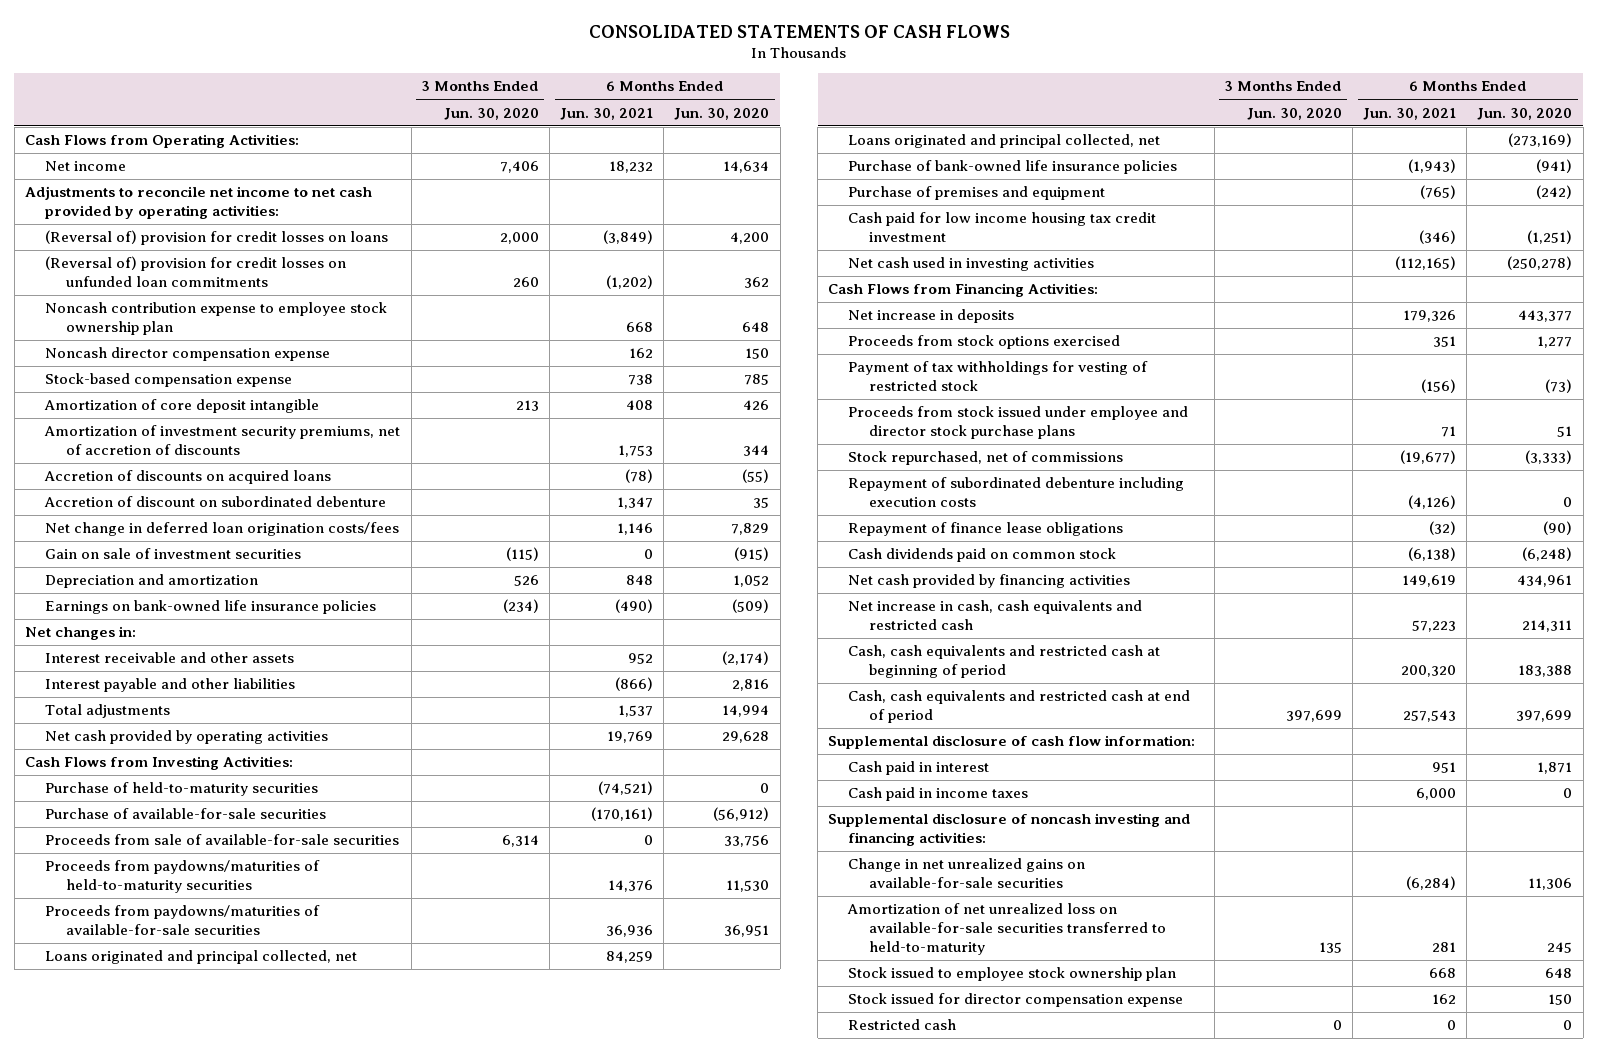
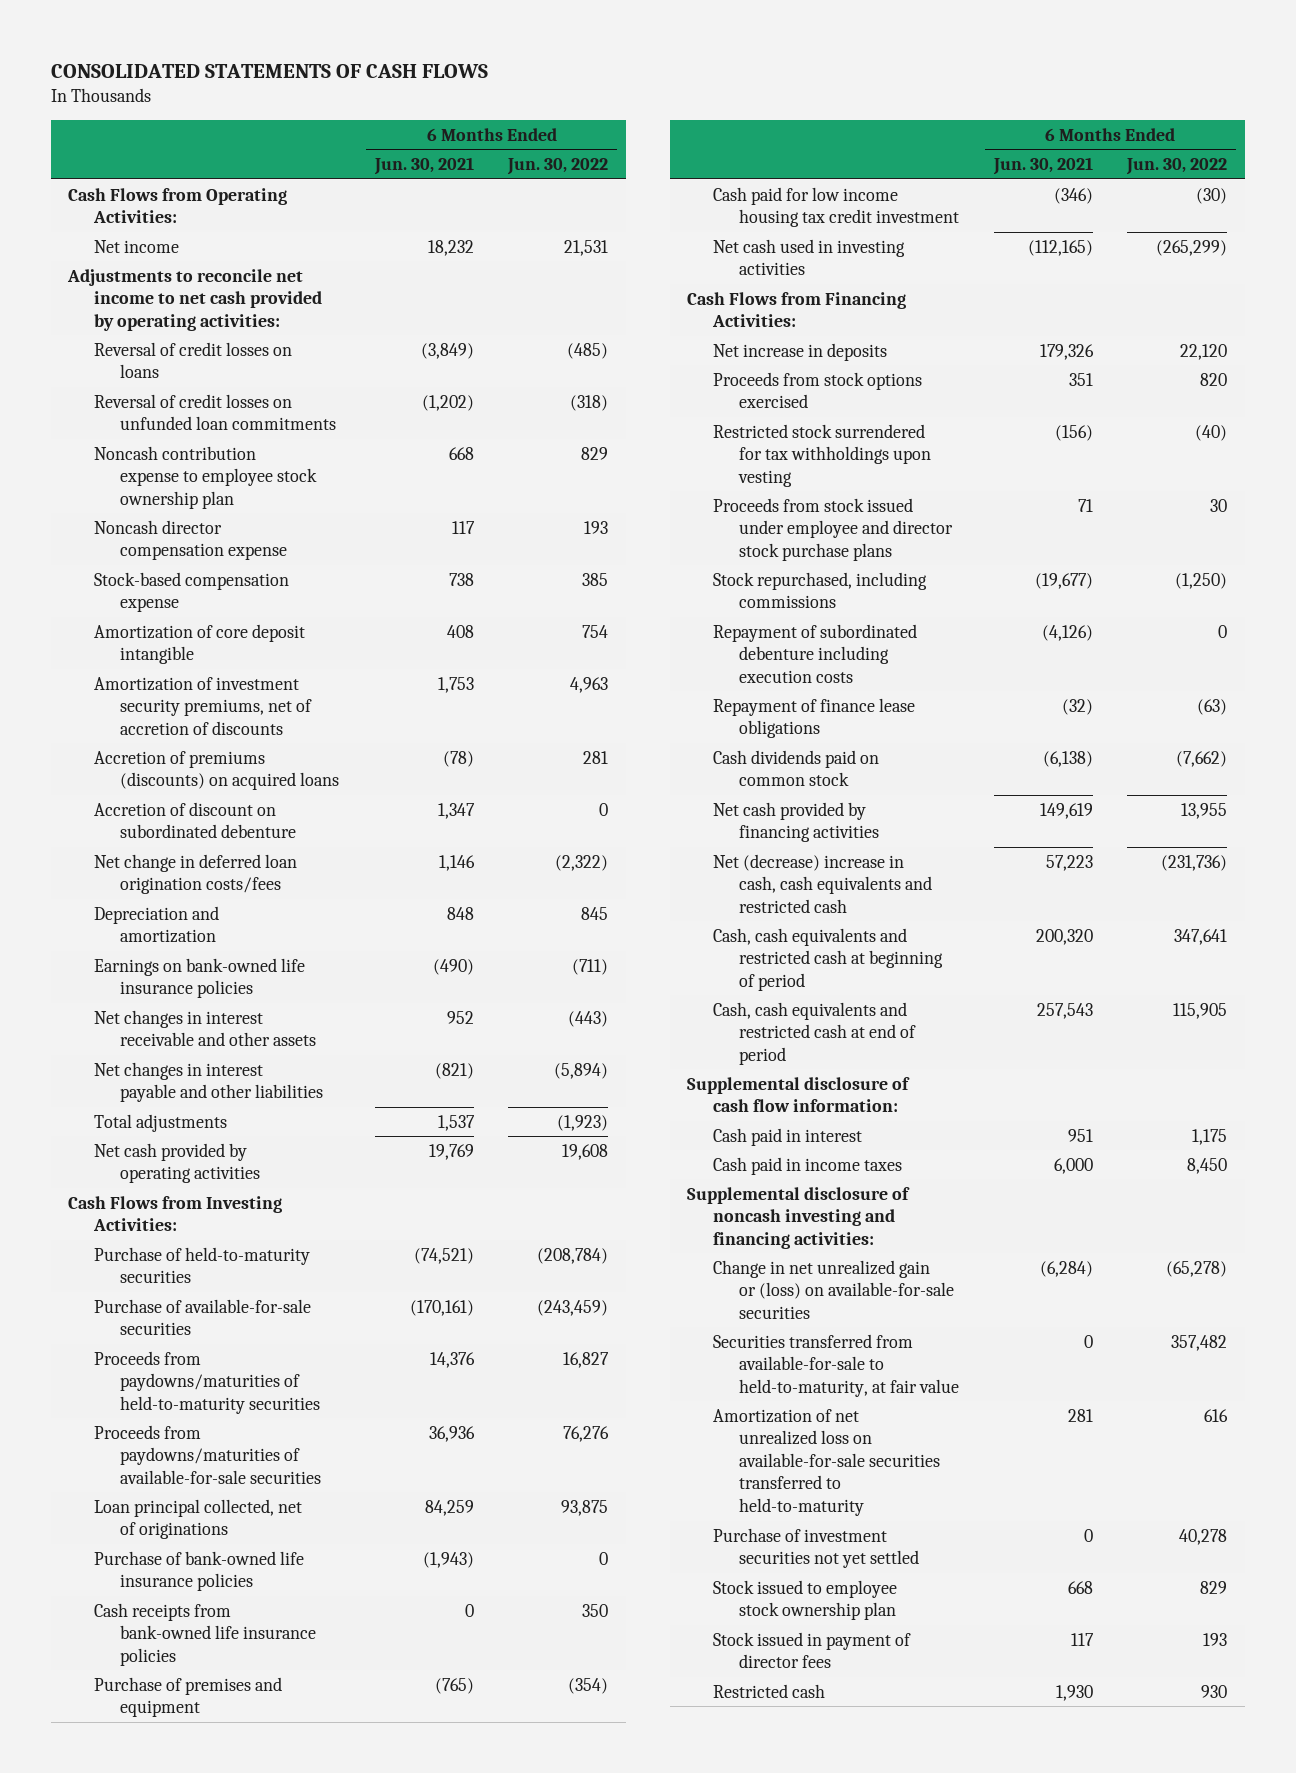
- | 3 Months Ended Jun. 30, 2020 | 6 Months Ended Jun. 30, 2021 | 6 Months Ended Jun. 30, 2020
+ | 6 Months Ended Jun. 30, 2021 | 6 Months Ended Jun. 30, 2022
- (Reversal of) provision for credit losses on loans | 2,000 | (3,849) | 4,200
- (Reversal of) provision for credit losses on unfunded loan commitments | 260 | (1,202) | 362
+ Reversal of credit losses on loans | (3,849) | (485)
+ Reversal of credit losses on unfunded loan commitments | (1,202) | (318)
- Noncash director compensation expense | | 162 | 150
+ Noncash director compensation expense | 117 | 193
- Accretion of discounts on acquired loans | | (78) | (55)
+ Accretion of premiums (discounts) on acquired loans | (78) | 281
- Gain on sale of investment securities | (115) | 0 | (915)
- Net changes in:
- Interest receivable and other assets | | 952 | (2,174)
- Interest payable and other liabilities | | (866) | 2,816
+ Net changes in interest receivable and other assets | 952 | (443)
+ Net changes in interest payable and other liabilities | (821) | (5,894)
- Proceeds from sale of available-for-sale securities | 6,314 | 0 | 33,756
- Loans originated and principal collected, net | | 84,259 |
- Loans originated and principal collected, net | | | (273,169)
+ Loan principal collected, net of originations | 84,259 | 93,875
+ Cash receipts from bank-owned life insurance policies | 0 | 350
- Payment of tax withholdings for vesting of restricted stock | | (156) | (73)
+ Restricted stock surrendered for tax withholdings upon vesting | (156) | (40)
- Stock repurchased, net of commissions | | (19,677) | (3,333)
+ Stock repurchased, including commissions | (19,677) | (1,250)
- Net increase in cash, cash equivalents and restricted cash | | 57,223 | 214,311
+ Net (decrease) increase in cash, cash equivalents and restricted cash | 57,223 | (231,736)
- Change in net unrealized gains on available-for-sale securities | | (6,284) | 11,306
+ Change in net unrealized gain or (loss) on available-for-sale securities | (6,284) | (65,278)
+ Securities transferred from available-for-sale to held-to-maturity, at fair value | 0 | 357,482
+ Purchase of investment securities not yet settled | 0 | 40,278
- Stock issued for director compensation expense | | 162 | 150
- Restricted cash | 0 | 0 | 0
+ Stock issued in payment of director fees | 117 | 193
+ Restricted cash | 1,930 | 930

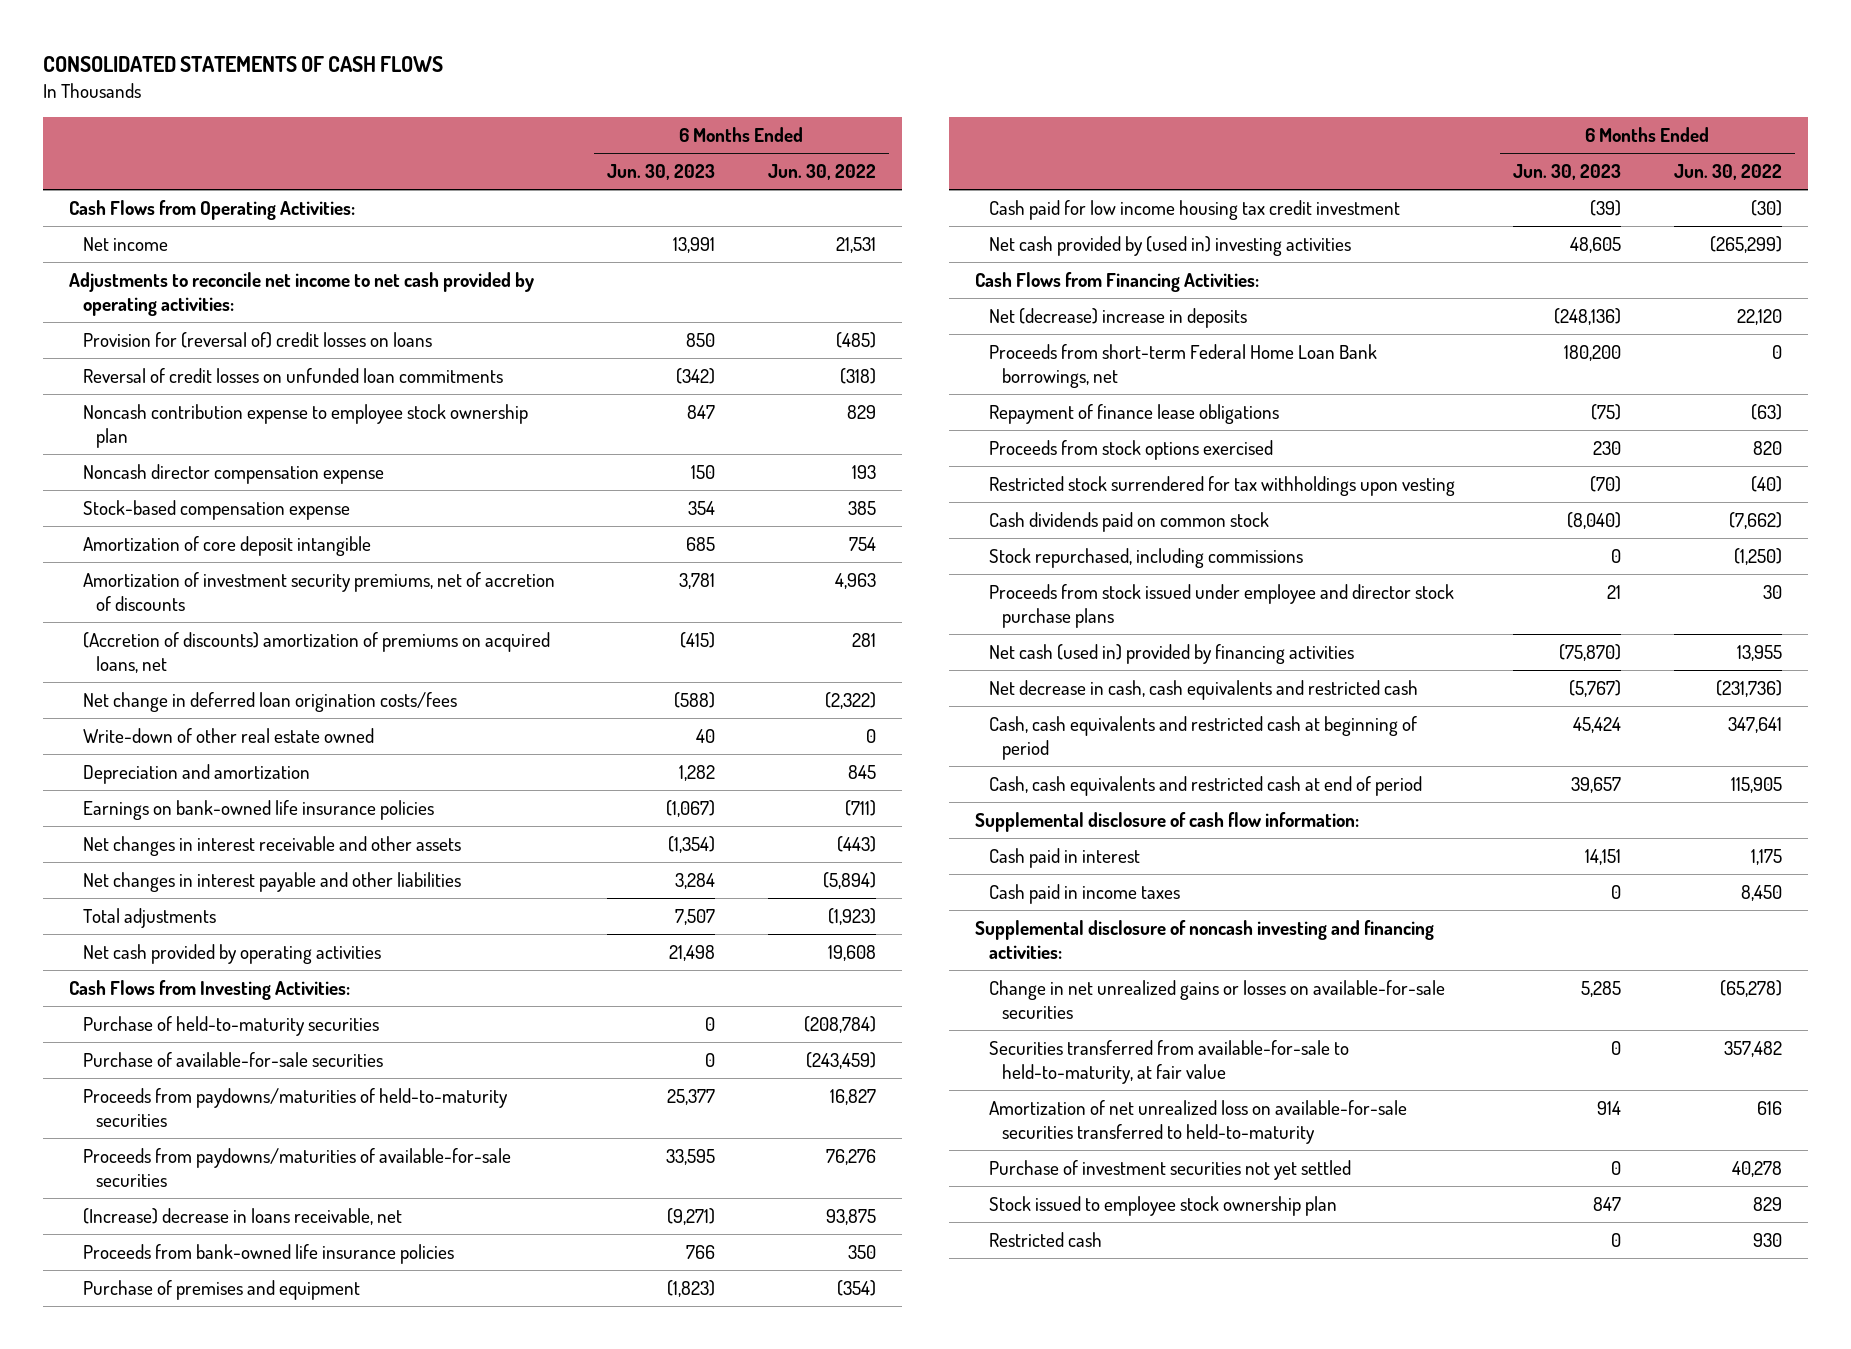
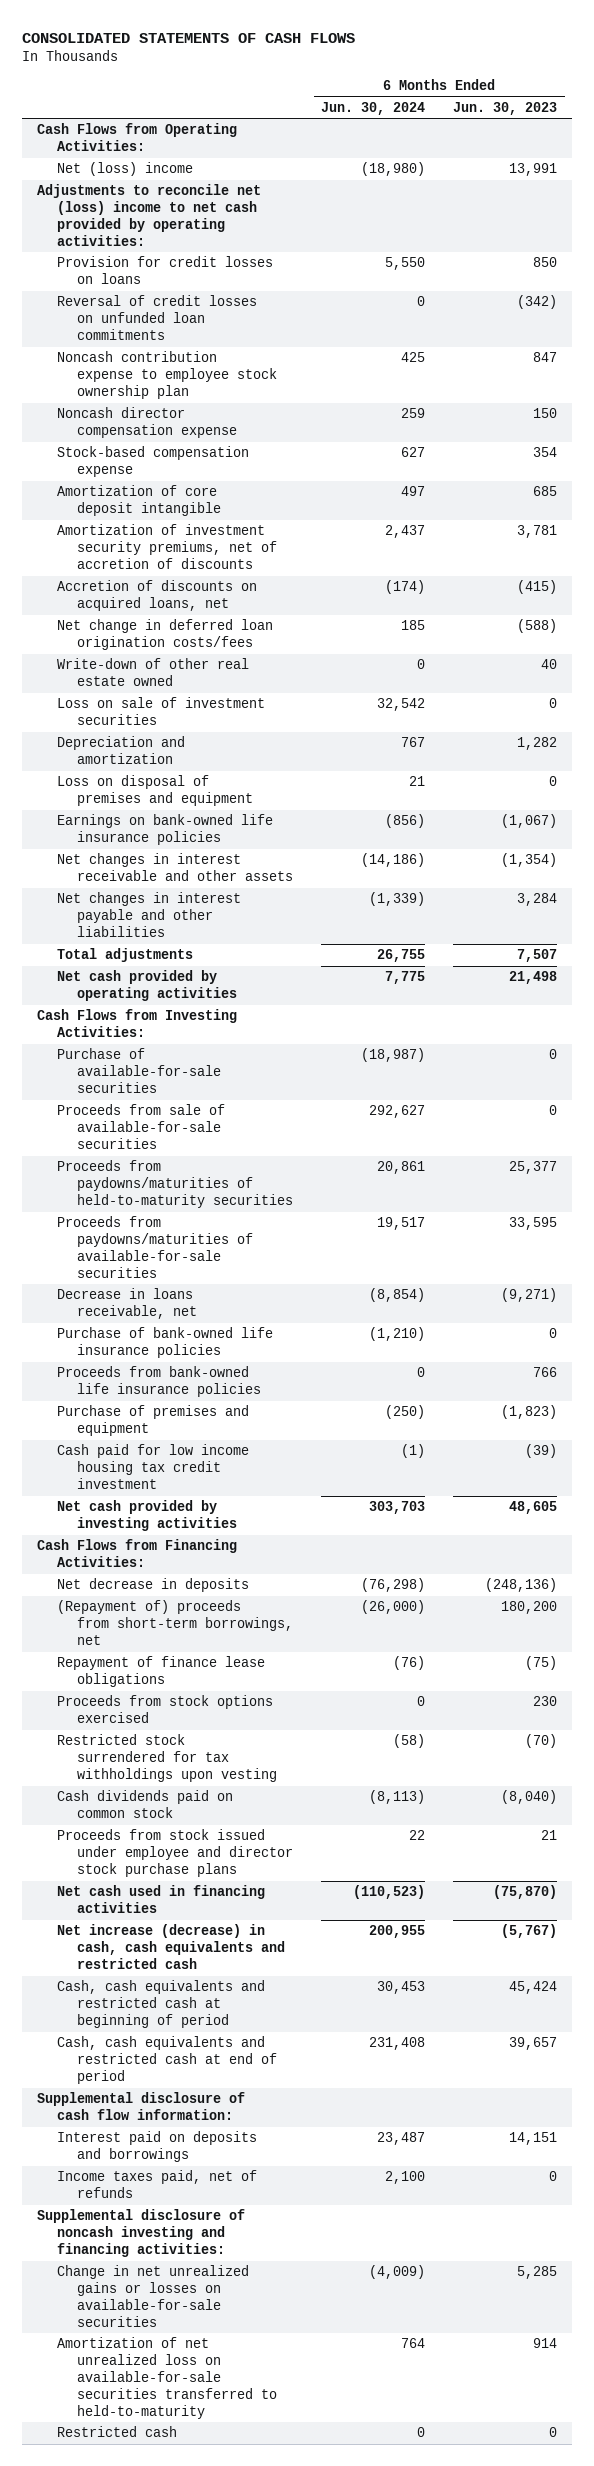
- | 6 Months Ended Jun. 30, 2023 | 6 Months Ended Jun. 30, 2022
+ | 6 Months Ended Jun. 30, 2024 | 6 Months Ended Jun. 30, 2023
- Net income | 13,991 | 21,531
- Adjustments to reconcile net income to net cash provided by operating activities:
- Provision for (reversal of) credit losses on loans | 850 | (485)
+ Net (loss) income | (18,980) | 13,991
+ Adjustments to reconcile net (loss) income to net cash provided by operating activities:
+ Provision for credit losses on loans | 5,550 | 850
- (Accretion of discounts) amortization of premiums on acquired loans, net | (415) | 281
+ Accretion of discounts on acquired loans, net | (174) | (415)
+ Loss on sale of investment securities | 32,542 | 0
+ Loss on disposal of premises and equipment | 21 | 0
- Purchase of held-to-maturity securities | 0 | (208,784)
+ Proceeds from sale of available-for-sale securities | 292,627 | 0
- (Increase) decrease in loans receivable, net | (9,271) | 93,875
+ Decrease in loans receivable, net | (8,854) | (9,271)
+ Purchase of bank-owned life insurance policies | (1,210) | 0
- Net cash provided by (used in) investing activities | 48,605 | (265,299)
+ Net cash provided by investing activities | 303,703 | 48,605
- Net (decrease) increase in deposits | (248,136) | 22,120
- Proceeds from short-term Federal Home Loan Bank borrowings, net | 180,200 | 0
+ Net decrease in deposits | (76,298) | (248,136)
+ (Repayment of) proceeds from short-term borrowings, net | (26,000) | 180,200
- Stock repurchased, including commissions | 0 | (1,250)
- Net cash (used in) provided by financing activities | (75,870) | 13,955
- Net decrease in cash, cash equivalents and restricted cash | (5,767) | (231,736)
+ Net cash used in financing activities | (110,523) | (75,870)
+ Net increase (decrease) in cash, cash equivalents and restricted cash | 200,955 | (5,767)
- Cash paid in interest | 14,151 | 1,175
- Cash paid in income taxes | 0 | 8,450
+ Interest paid on deposits and borrowings | 23,487 | 14,151
+ Income taxes paid, net of refunds | 2,100 | 0
- Securities transferred from available-for-sale to held-to-maturity, at fair value | 0 | 357,482
- Purchase of investment securities not yet settled | 0 | 40,278
- Stock issued to employee stock ownership plan | 847 | 829

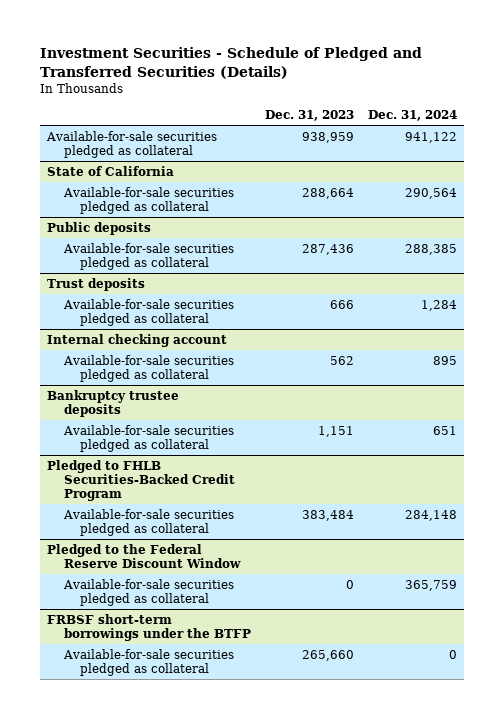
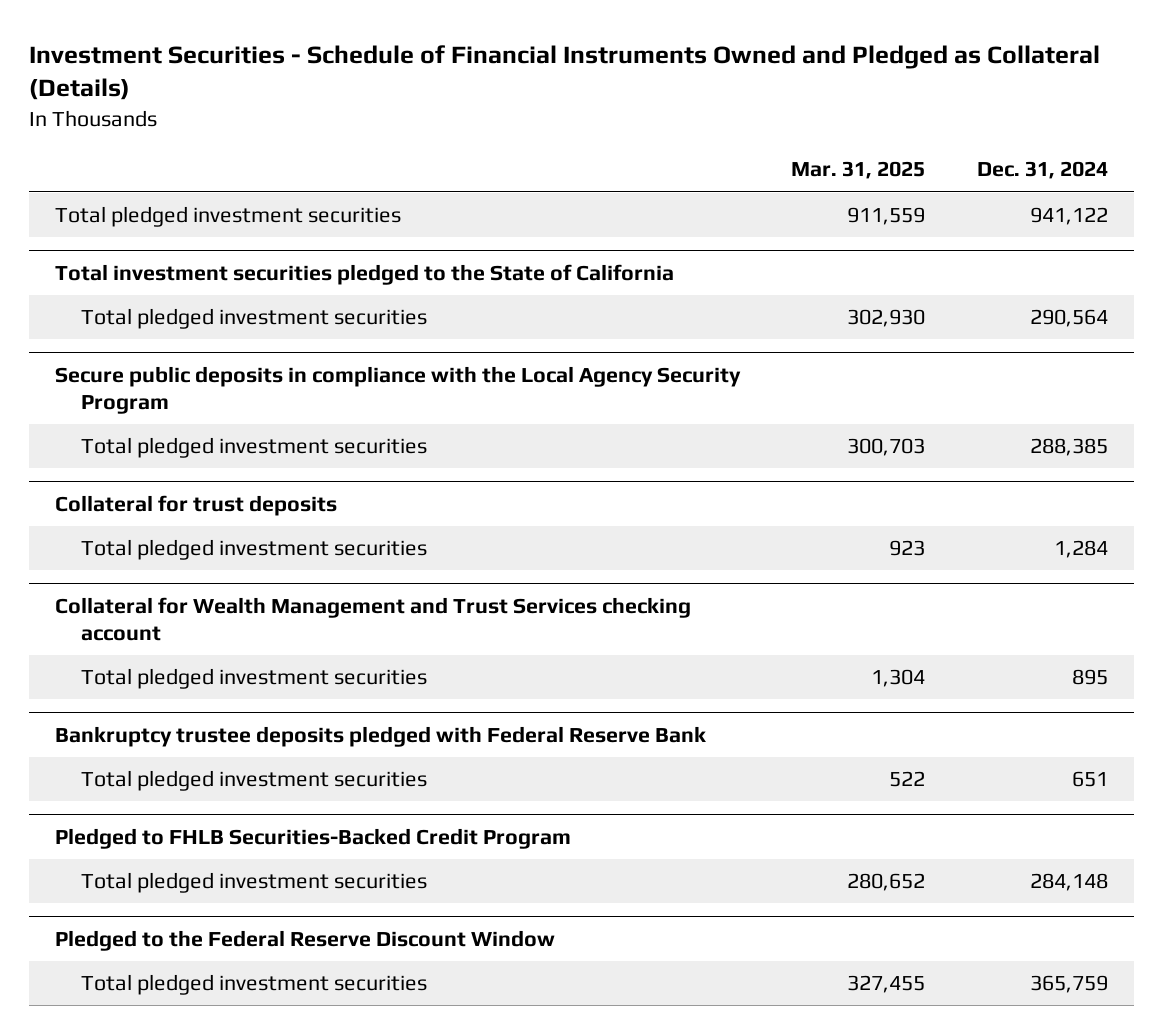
- Investment Securities - Schedule of Pledged and Transferred Securities (Details)
+ Investment Securities - Schedule of Financial Instruments Owned and Pledged as Collateral (Details)
- | Dec. 31, 2023 | Dec. 31, 2024
+ | Mar. 31, 2025 | Dec. 31, 2024
- Available-for-sale securities pledged as collateral | 938,959 | 941,122
- State of California
- Available-for-sale securities pledged as collateral | 288,664 | 290,564
- Public deposits
- Available-for-sale securities pledged as collateral | 287,436 | 288,385
- Trust deposits
- Available-for-sale securities pledged as collateral | 666 | 1,284
- Internal checking account
- Available-for-sale securities pledged as collateral | 562 | 895
- Bankruptcy trustee deposits
- Available-for-sale securities pledged as collateral | 1,151 | 651
+ Total pledged investment securities | 911,559 | 941,122
+ Total investment securities pledged to the State of California
+ Total pledged investment securities | 302,930 | 290,564
+ Secure public deposits in compliance with the Local Agency Security Program
+ Total pledged investment securities | 300,703 | 288,385
+ Collateral for trust deposits
+ Total pledged investment securities | 923 | 1,284
+ Collateral for Wealth Management and Trust Services checking account
+ Total pledged investment securities | 1,304 | 895
+ Bankruptcy trustee deposits pledged with Federal Reserve Bank
+ Total pledged investment securities | 522 | 651
@ Pledged to FHLB Securities-Backed Credit Program
- Available-for-sale securities pledged as collateral | 383,484 | 284,148
+ Total pledged investment securities | 280,652 | 284,148
@ Pledged to the Federal Reserve Discount Window
- Available-for-sale securities pledged as collateral | 0 | 365,759
- FRBSF short-term borrowings under the BTFP
- Available-for-sale securities pledged as collateral | 265,660 | 0
@ Pledged to the Federal Reserve Discount Window
+ Total pledged investment securities | 327,455 | 365,759

